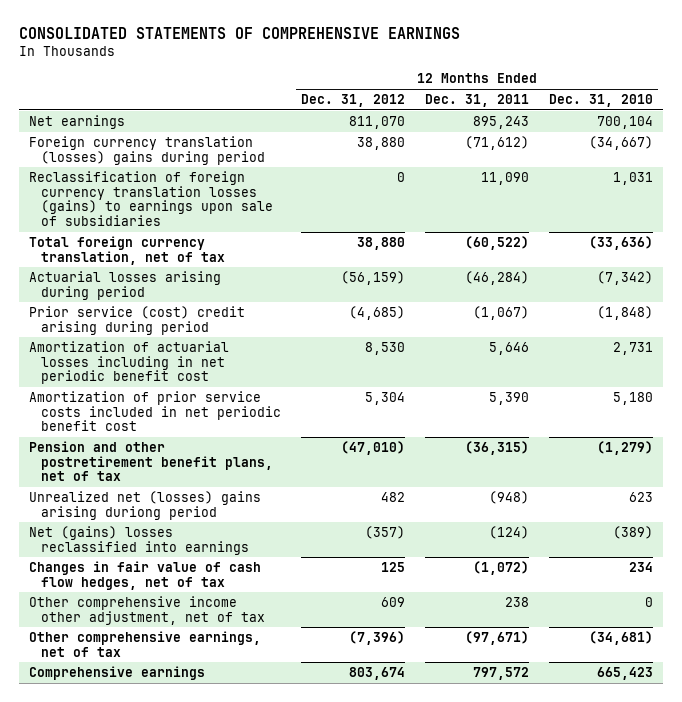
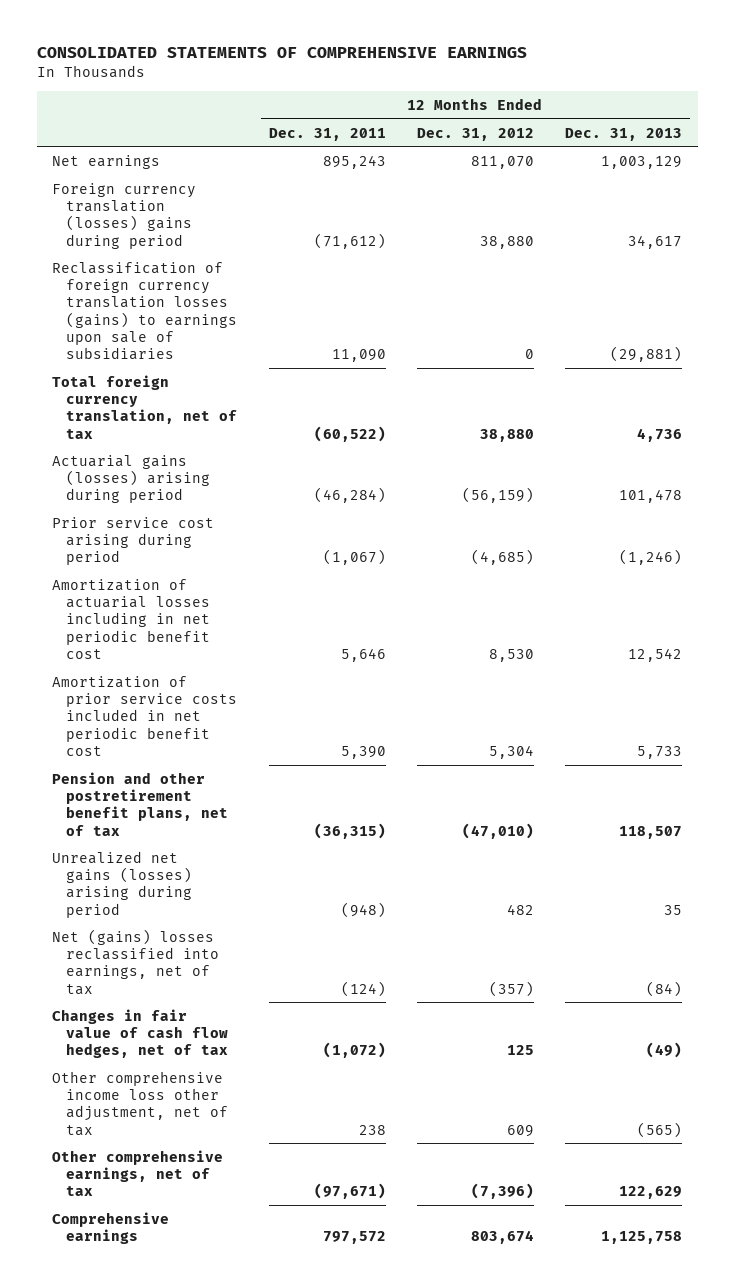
- | 12 Months Ended Dec. 31, 2012 | 12 Months Ended Dec. 31, 2011 | 12 Months Ended Dec. 31, 2010
+ | 12 Months Ended Dec. 31, 2011 | 12 Months Ended Dec. 31, 2012 | 12 Months Ended Dec. 31, 2013
- Actuarial losses arising during period | (56,159) | (46,284) | (7,342)
- Prior service (cost) credit arising during period | (4,685) | (1,067) | (1,848)
+ Actuarial gains (losses) arising during period | (46,284) | (56,159) | 101,478
+ Prior service cost arising during period | (1,067) | (4,685) | (1,246)
- Unrealized net (losses) gains arising duriong period | 482 | (948) | 623
- Net (gains) losses reclassified into earnings | (357) | (124) | (389)
+ Unrealized net gains (losses) arising during period | (948) | 482 | 35
+ Net (gains) losses reclassified into earnings, net of tax | (124) | (357) | (84)
- Other comprehensive income other adjustment, net of tax | 609 | 238 | 0
+ Other comprehensive income loss other adjustment, net of tax | 238 | 609 | (565)

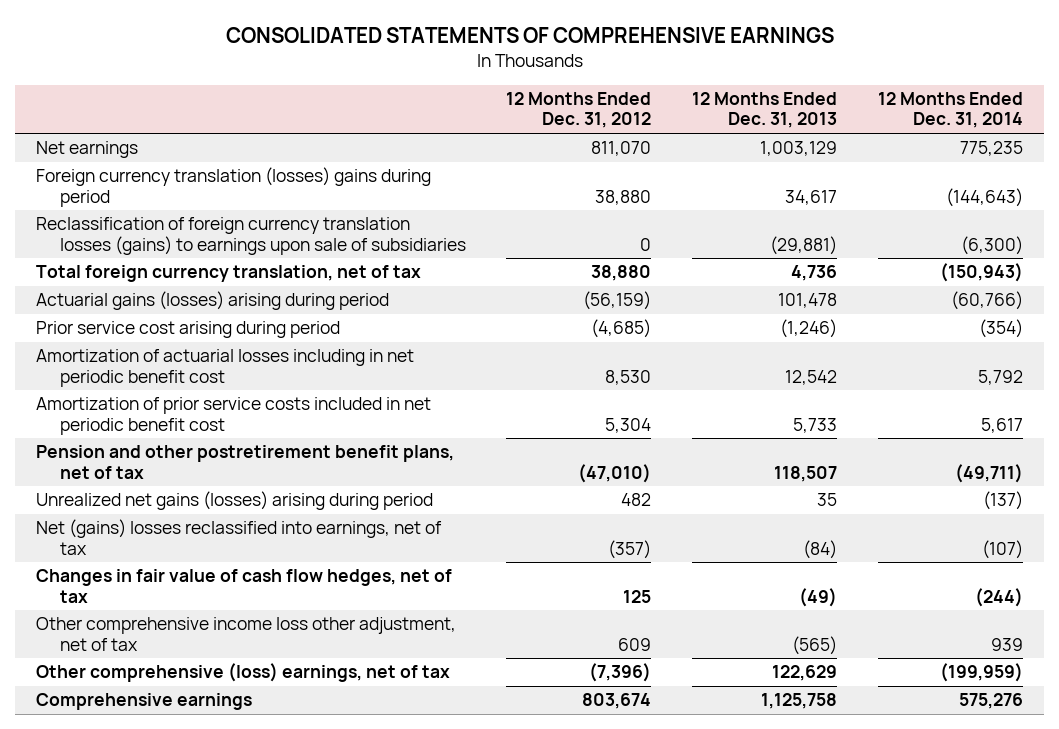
- | 12 Months Ended Dec. 31, 2011 | 12 Months Ended Dec. 31, 2012 | 12 Months Ended Dec. 31, 2013
+ | 12 Months Ended Dec. 31, 2012 | 12 Months Ended Dec. 31, 2013 | 12 Months Ended Dec. 31, 2014
- Other comprehensive earnings, net of tax | (97,671) | (7,396) | 122,629
+ Other comprehensive (loss) earnings, net of tax | (7,396) | 122,629 | (199,959)

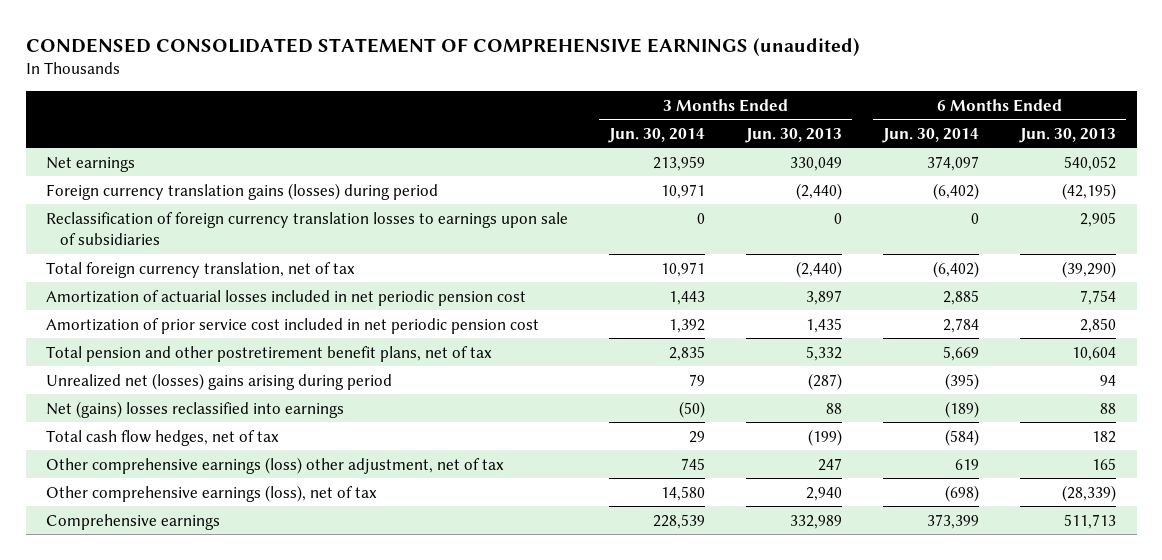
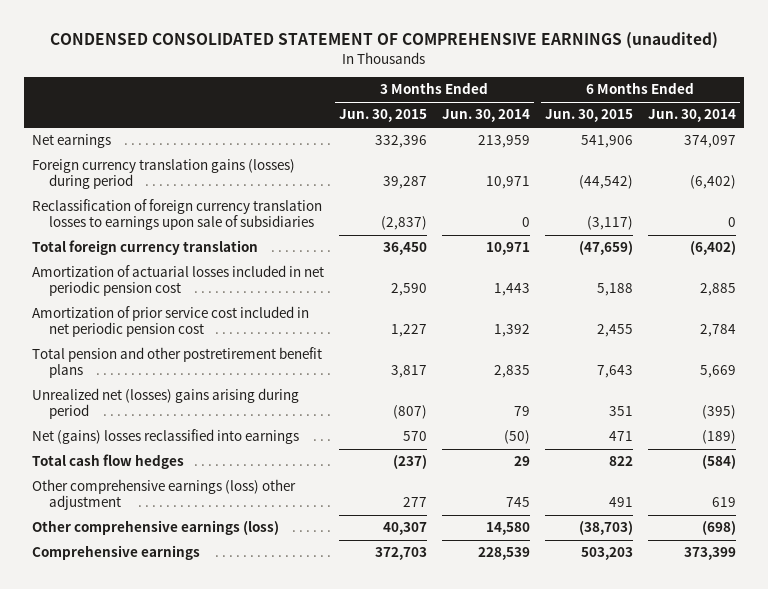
- | 3 Months Ended Jun. 30, 2014 | 3 Months Ended Jun. 30, 2013 | 6 Months Ended Jun. 30, 2014 | 6 Months Ended Jun. 30, 2013
+ | 3 Months Ended Jun. 30, 2015 | 3 Months Ended Jun. 30, 2014 | 6 Months Ended Jun. 30, 2015 | 6 Months Ended Jun. 30, 2014
- Total foreign currency translation, net of tax | 10,971 | (2,440) | (6,402) | (39,290)
+ Total foreign currency translation | 36,450 | 10,971 | (47,659) | (6,402)
- Total pension and other postretirement benefit plans, net of tax | 2,835 | 5,332 | 5,669 | 10,604
+ Total pension and other postretirement benefit plans | 3,817 | 2,835 | 7,643 | 5,669
- Total cash flow hedges, net of tax | 29 | (199) | (584) | 182
- Other comprehensive earnings (loss) other adjustment, net of tax | 745 | 247 | 619 | 165
- Other comprehensive earnings (loss), net of tax | 14,580 | 2,940 | (698) | (28,339)
+ Total cash flow hedges | (237) | 29 | 822 | (584)
+ Other comprehensive earnings (loss) other adjustment | 277 | 745 | 491 | 619
+ Other comprehensive earnings (loss) | 40,307 | 14,580 | (38,703) | (698)

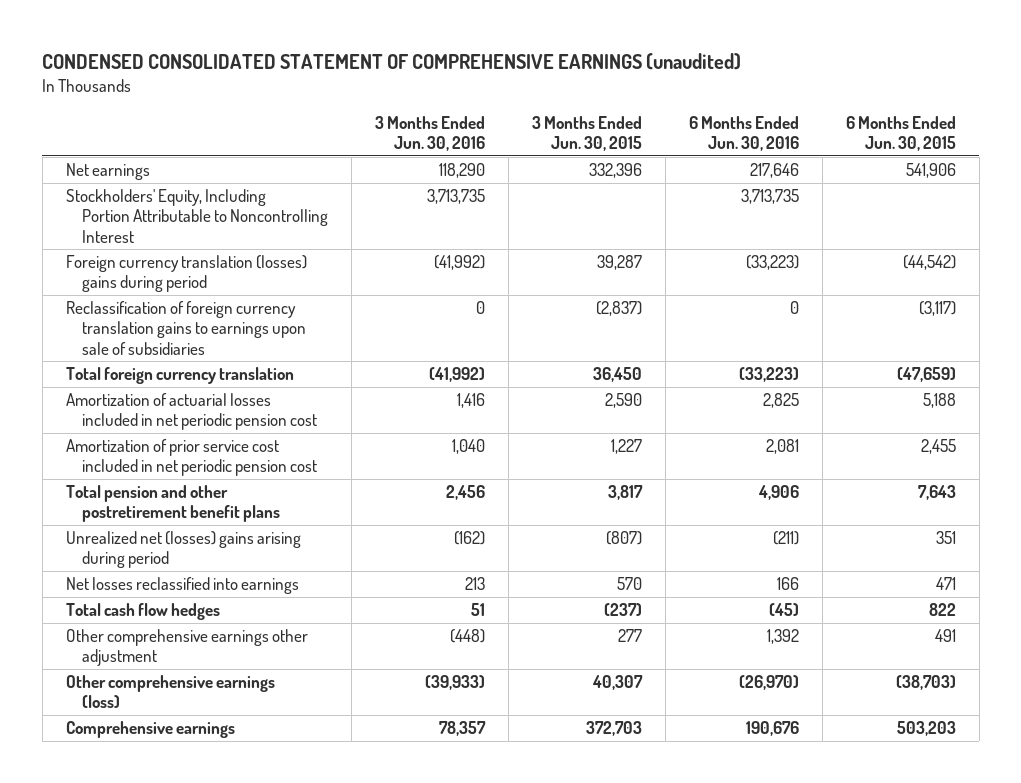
- | 3 Months Ended Jun. 30, 2015 | 3 Months Ended Jun. 30, 2014 | 6 Months Ended Jun. 30, 2015 | 6 Months Ended Jun. 30, 2014
+ | 3 Months Ended Jun. 30, 2016 | 3 Months Ended Jun. 30, 2015 | 6 Months Ended Jun. 30, 2016 | 6 Months Ended Jun. 30, 2015
- Foreign currency translation gains (losses) during period | 39,287 | 10,971 | (44,542) | (6,402)
- Reclassification of foreign currency translation losses to earnings upon sale of subsidiaries | (2,837) | 0 | (3,117) | 0
+ Stockholders' Equity, Including Portion Attributable to Noncontrolling Interest | 3,713,735 | | 3,713,735 |
+ Foreign currency translation (losses) gains during period | (41,992) | 39,287 | (33,223) | (44,542)
+ Reclassification of foreign currency translation gains to earnings upon sale of subsidiaries | 0 | (2,837) | 0 | (3,117)
- Net (gains) losses reclassified into earnings | 570 | (50) | 471 | (189)
+ Net losses reclassified into earnings | 213 | 570 | 166 | 471
- Other comprehensive earnings (loss) other adjustment | 277 | 745 | 491 | 619
+ Other comprehensive earnings other adjustment | (448) | 277 | 1,392 | 491

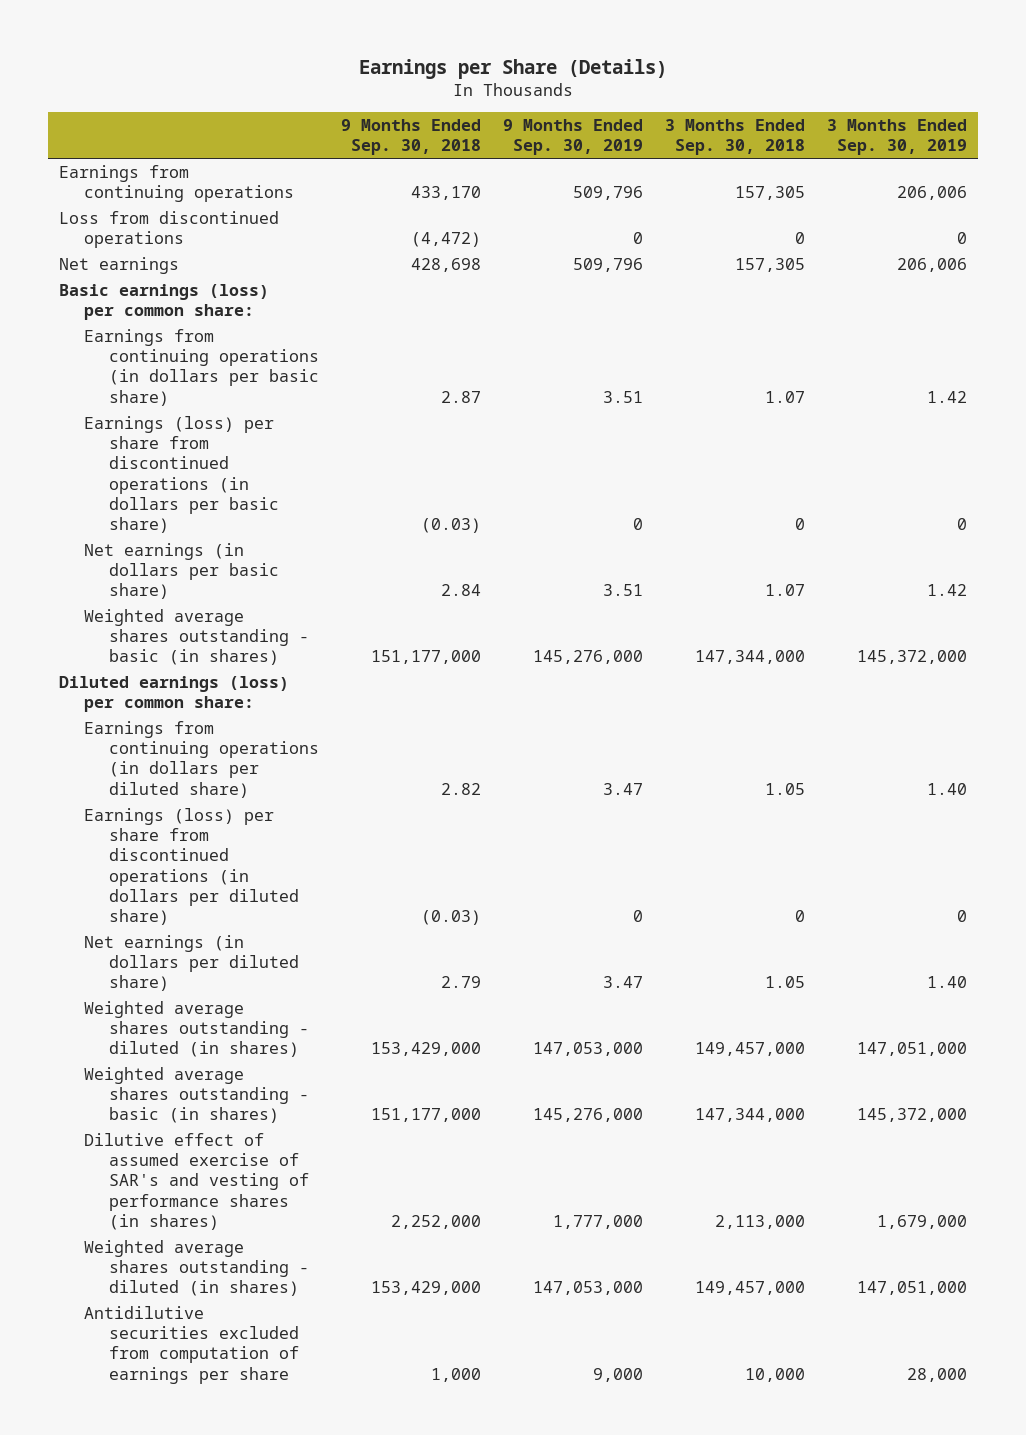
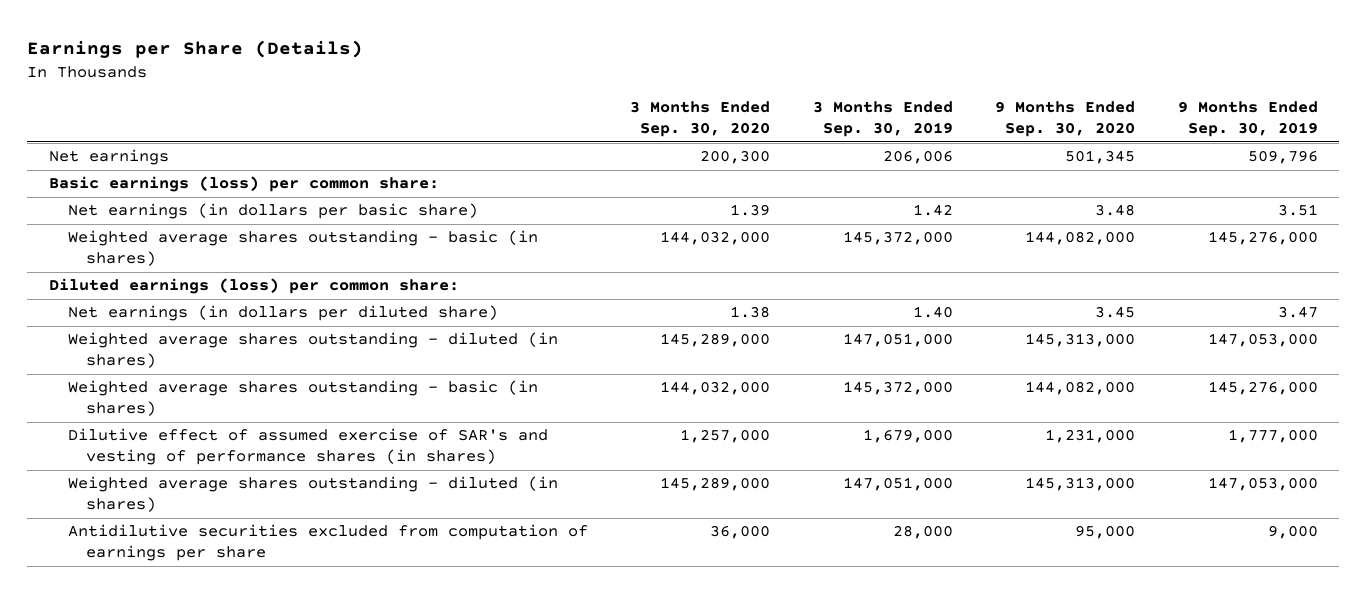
- | 9 Months Ended Sep. 30, 2018 | 9 Months Ended Sep. 30, 2019 | 3 Months Ended Sep. 30, 2018 | 3 Months Ended Sep. 30, 2019
+ | 3 Months Ended Sep. 30, 2020 | 3 Months Ended Sep. 30, 2019 | 9 Months Ended Sep. 30, 2020 | 9 Months Ended Sep. 30, 2019
- Earnings from continuing operations | 433,170 | 509,796 | 157,305 | 206,006
- Loss from discontinued operations | (4,472) | 0 | 0 | 0
- Earnings from continuing operations (in dollars per basic share) | 2.87 | 3.51 | 1.07 | 1.42
- Earnings (loss) per share from discontinued operations (in dollars per basic share) | (0.03) | 0 | 0 | 0
- Earnings from continuing operations (in dollars per diluted share) | 2.82 | 3.47 | 1.05 | 1.40
- Earnings (loss) per share from discontinued operations (in dollars per diluted share) | (0.03) | 0 | 0 | 0

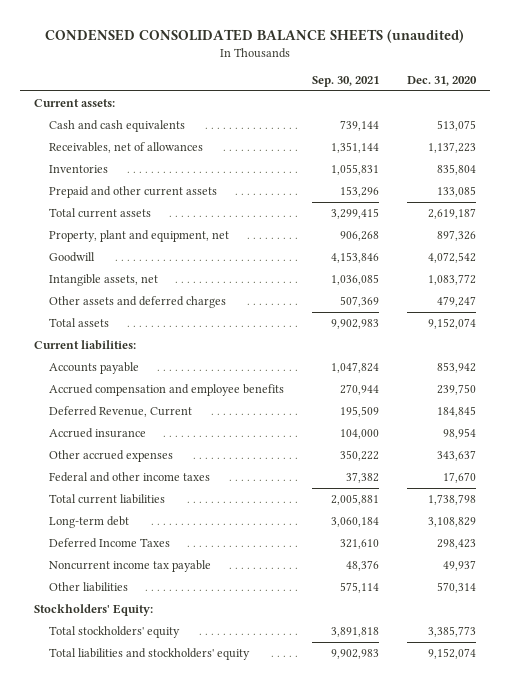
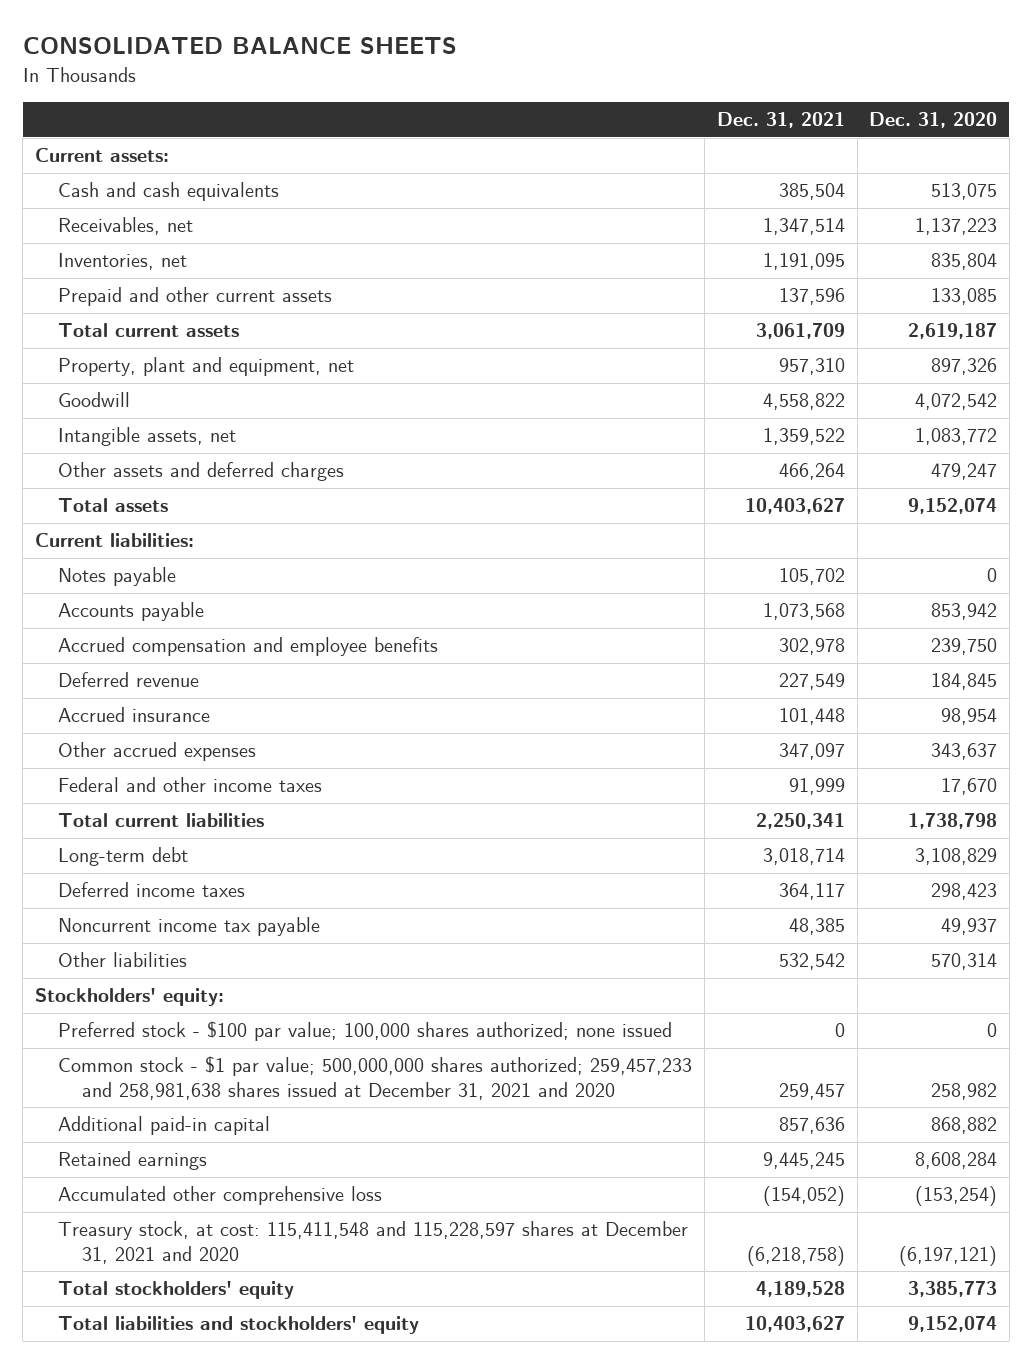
- CONDENSED CONSOLIDATED BALANCE SHEETS (unaudited)
+ CONSOLIDATED BALANCE SHEETS
- | Sep. 30, 2021 | Dec. 31, 2020
+ | Dec. 31, 2021 | Dec. 31, 2020
- Receivables, net of allowances | 1,351,144 | 1,137,223
- Inventories | 1,055,831 | 835,804
+ Receivables, net | 1,347,514 | 1,137,223
+ Inventories, net | 1,191,095 | 835,804
+ Notes payable | 105,702 | 0
- Deferred Revenue, Current | 195,509 | 184,845
+ Deferred revenue | 227,549 | 184,845
- Deferred Income Taxes | 321,610 | 298,423
+ Deferred income taxes | 364,117 | 298,423
- Stockholders' Equity:
+ Stockholders' equity:
+ Preferred stock - $100 par value; 100,000 shares authorized; none issued | 0 | 0
+ Common stock - $1 par value; 500,000,000 shares authorized; 259,457,233 and 258,981,638 shares issued at December 31, 2021 and 2020 | 259,457 | 258,982
+ Additional paid-in capital | 857,636 | 868,882
+ Retained earnings | 9,445,245 | 8,608,284
+ Accumulated other comprehensive loss | (154,052) | (153,254)
+ Treasury stock, at cost: 115,411,548 and 115,228,597 shares at December 31, 2021 and 2020 | (6,218,758) | (6,197,121)

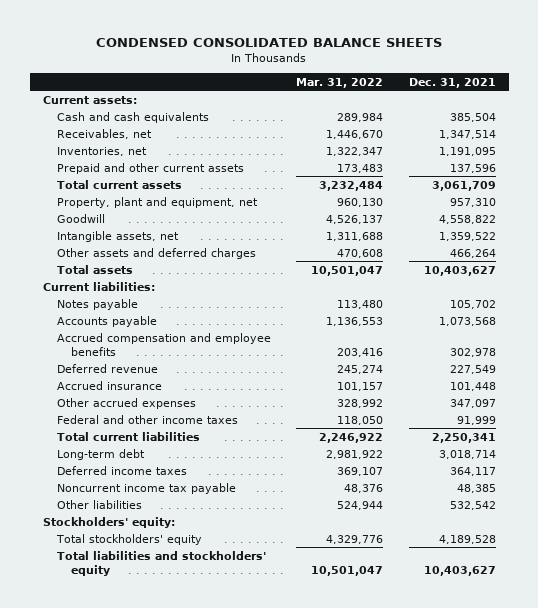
- CONSOLIDATED BALANCE SHEETS
+ CONDENSED CONSOLIDATED BALANCE SHEETS
- | Dec. 31, 2021 | Dec. 31, 2020
+ | Mar. 31, 2022 | Dec. 31, 2021
- Preferred stock - $100 par value; 100,000 shares authorized; none issued | 0 | 0
- Common stock - $1 par value; 500,000,000 shares authorized; 259,457,233 and 258,981,638 shares issued at December 31, 2021 and 2020 | 259,457 | 258,982
- Additional paid-in capital | 857,636 | 868,882
- Retained earnings | 9,445,245 | 8,608,284
- Accumulated other comprehensive loss | (154,052) | (153,254)
- Treasury stock, at cost: 115,411,548 and 115,228,597 shares at December 31, 2021 and 2020 | (6,218,758) | (6,197,121)

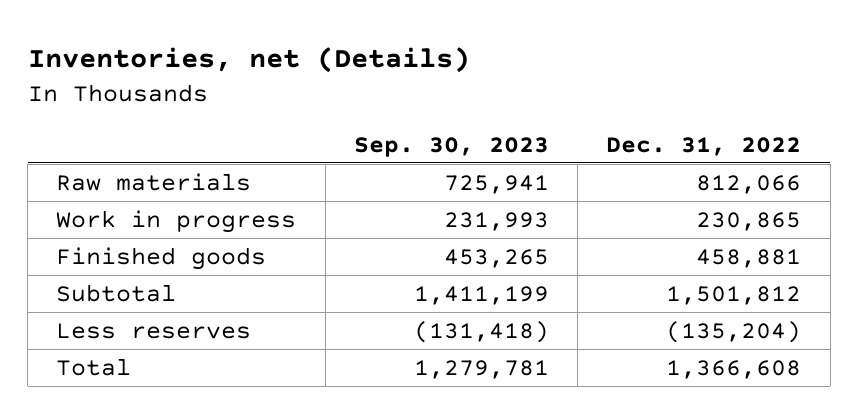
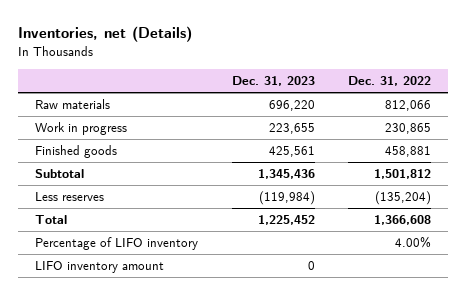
- | Sep. 30, 2023 | Dec. 31, 2022
+ | Dec. 31, 2023 | Dec. 31, 2022
+ Percentage of LIFO inventory | | 4.00%
+ LIFO inventory amount | 0 |

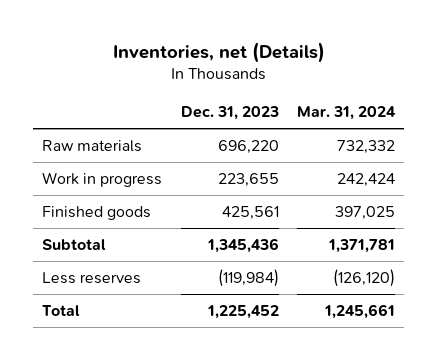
- | Dec. 31, 2023 | Dec. 31, 2022
+ | Dec. 31, 2023 | Mar. 31, 2024
- Percentage of LIFO inventory | | 4.00%
- LIFO inventory amount | 0 |

